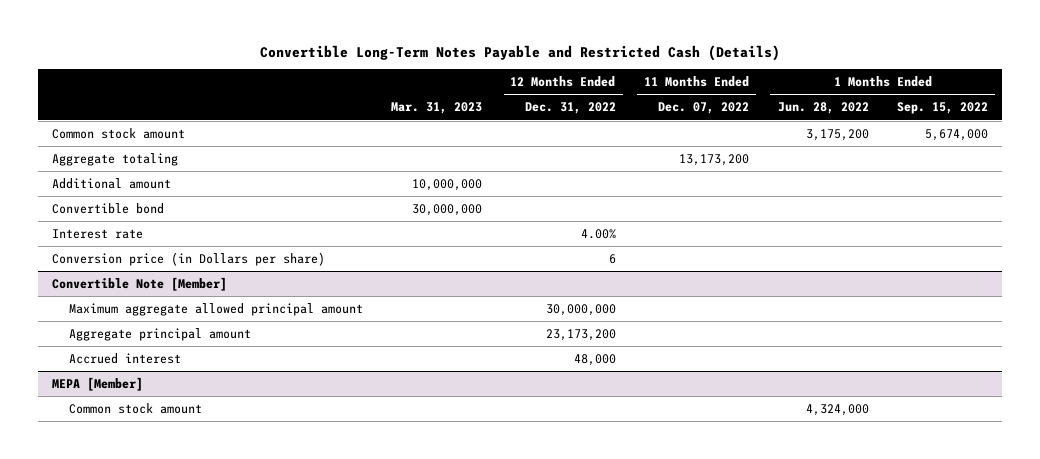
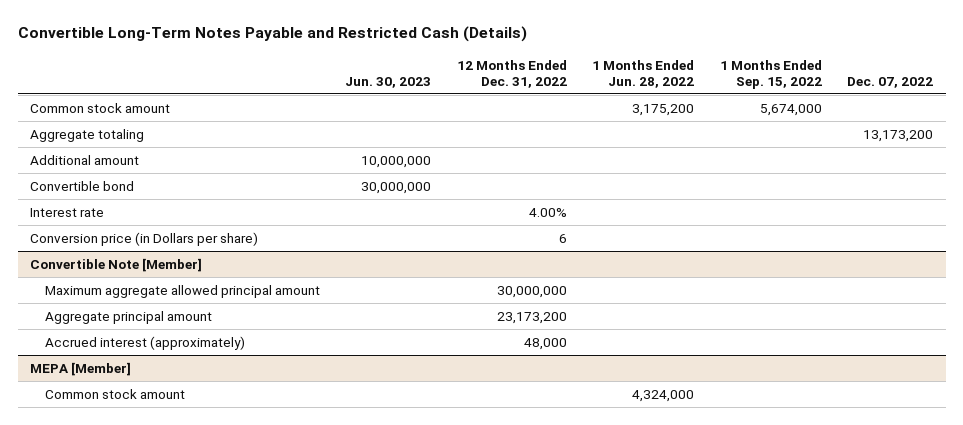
- | Mar. 31, 2023 | 12 Months Ended Dec. 31, 2022 | 11 Months Ended Dec. 07, 2022 | 1 Months Ended Jun. 28, 2022 | 1 Months Ended Sep. 15, 2022
+ | Jun. 30, 2023 | 12 Months Ended Dec. 31, 2022 | 1 Months Ended Jun. 28, 2022 | 1 Months Ended Sep. 15, 2022 | Dec. 07, 2022
@ Convertible Note [Member]
- Accrued interest | | 48,000 | | |
+ Accrued interest (approximately) | | 48,000 | | |

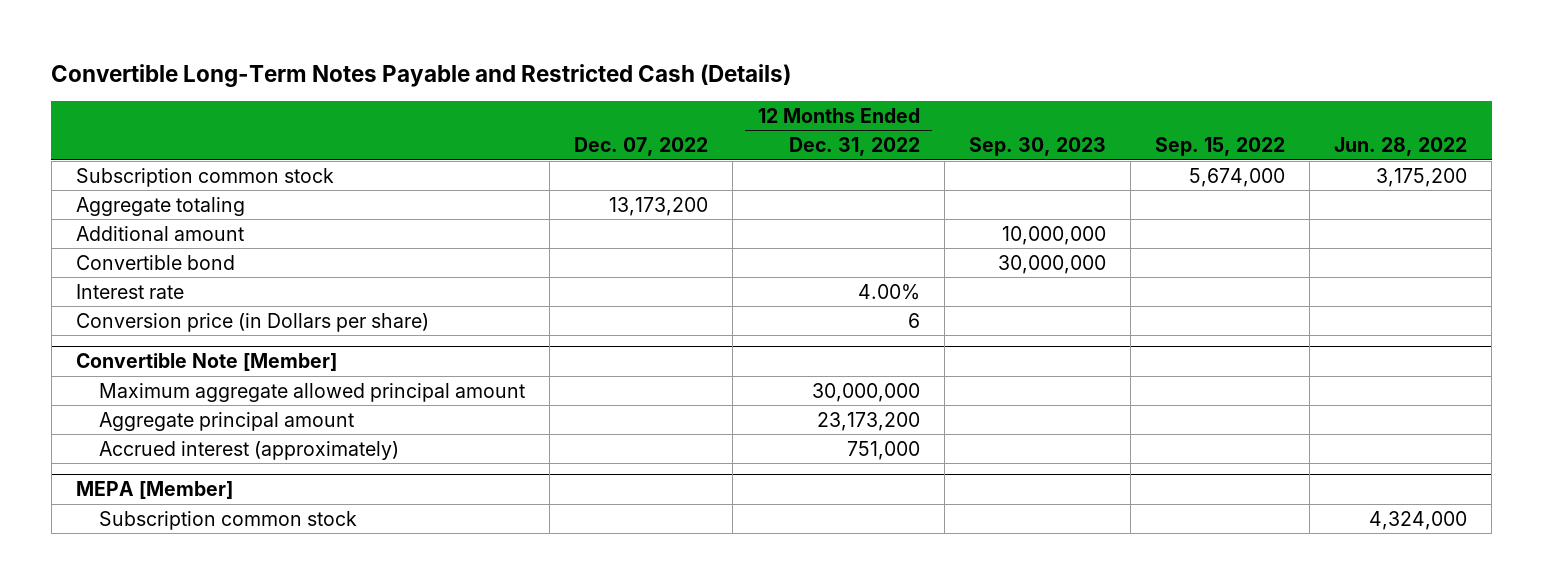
- | Jun. 30, 2023 | 12 Months Ended Dec. 31, 2022 | 1 Months Ended Jun. 28, 2022 | 1 Months Ended Sep. 15, 2022 | Dec. 07, 2022
+ | Dec. 07, 2022 | 12 Months Ended Dec. 31, 2022 | Sep. 30, 2023 | Sep. 15, 2022 | Jun. 28, 2022
- Common stock amount | | | 3,175,200 | 5,674,000 |
+ Subscription common stock | | | | 5,674,000 | 3,175,200
@ Convertible Note [Member]
- Accrued interest (approximately) | | 48,000 | | |
+ Accrued interest (approximately) | | 751,000 | | |
@ MEPA [Member]
- Common stock amount | | | 4,324,000 | |
+ Subscription common stock | | | | | 4,324,000

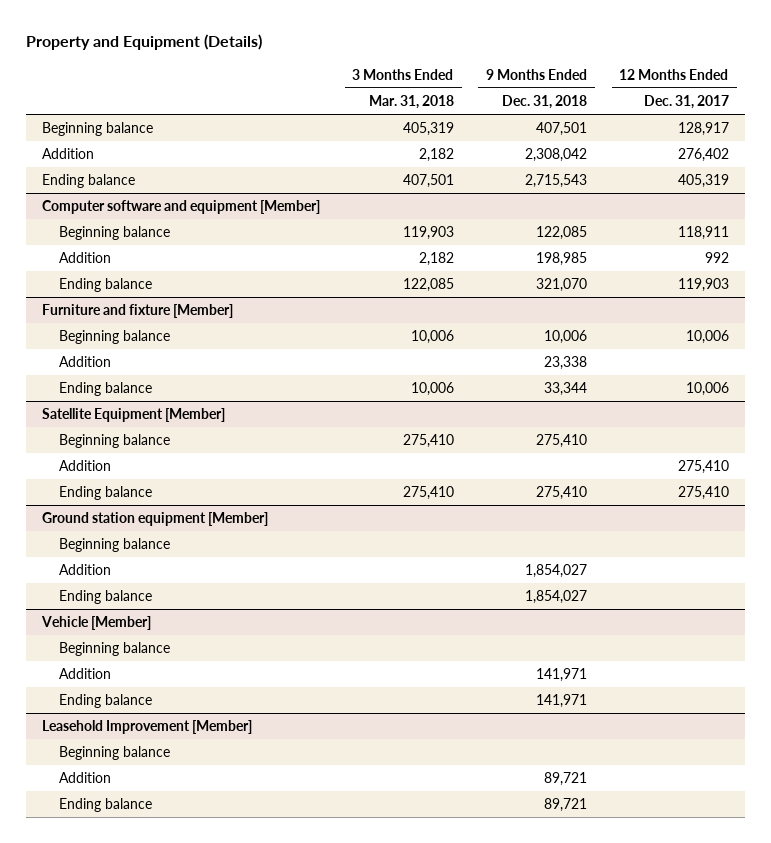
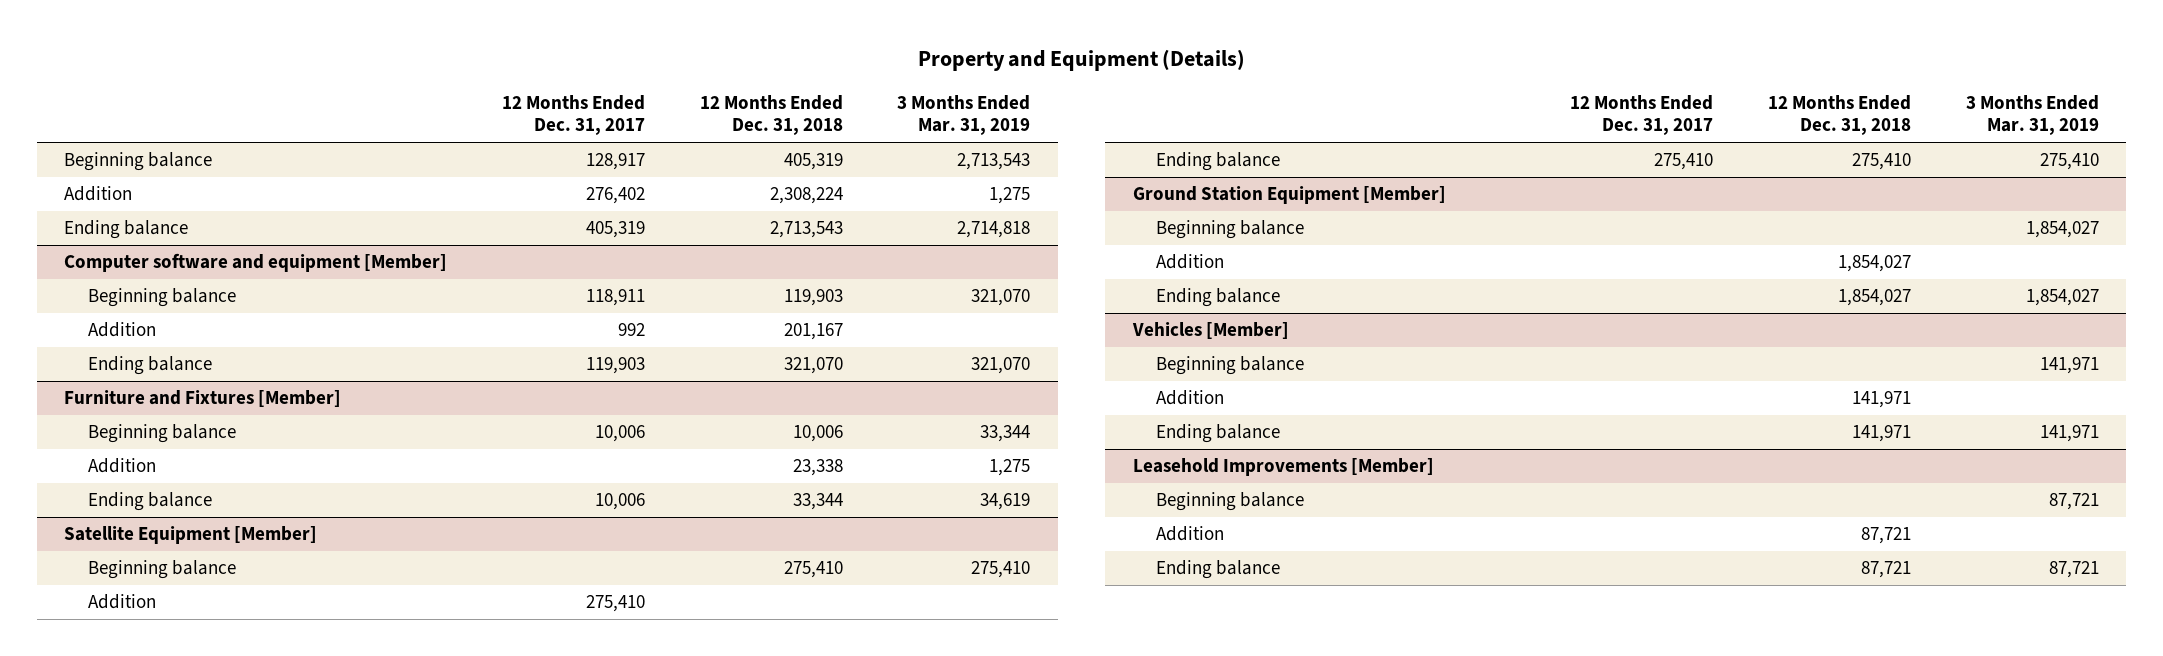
- | 3 Months Ended Mar. 31, 2018 | 9 Months Ended Dec. 31, 2018 | 12 Months Ended Dec. 31, 2017
+ | 12 Months Ended Dec. 31, 2017 | 12 Months Ended Dec. 31, 2018 | 3 Months Ended Mar. 31, 2019
- Furniture and fixture [Member]
+ Furniture and Fixtures [Member]
- Ground station equipment [Member]
+ Ground Station Equipment [Member]
- Vehicle [Member]
+ Vehicles [Member]
- Leasehold Improvement [Member]
+ Leasehold Improvements [Member]

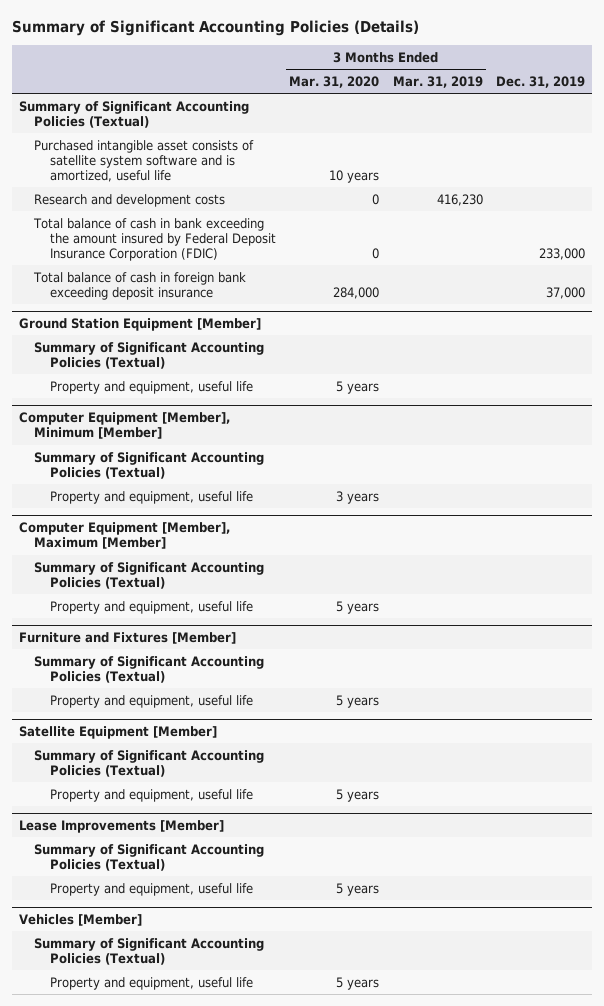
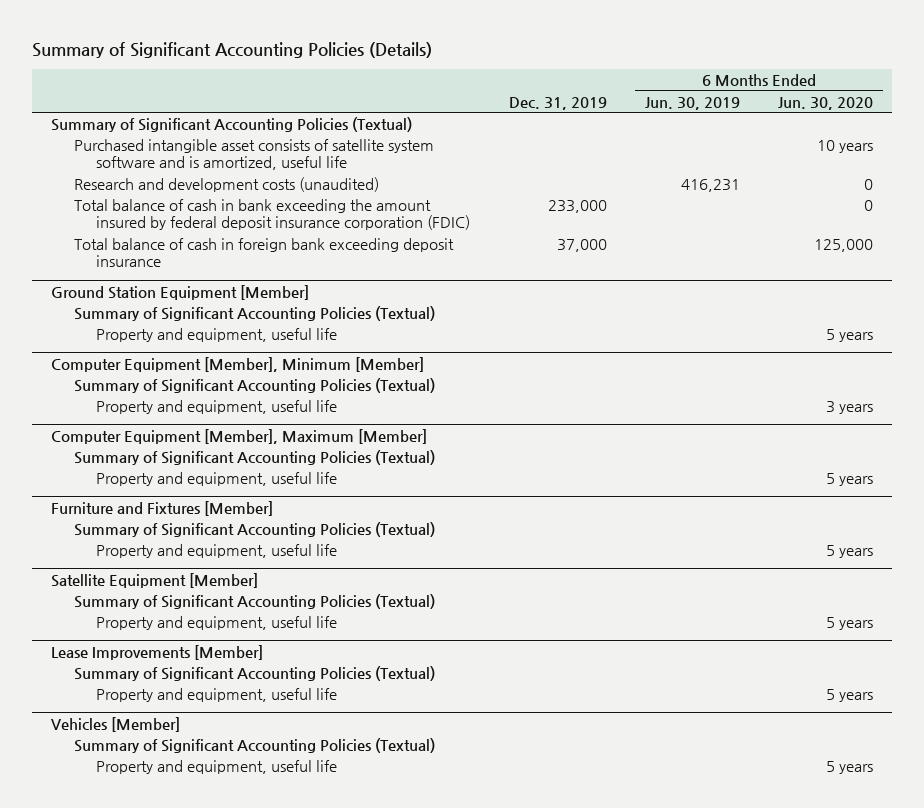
- | 3 Months Ended Mar. 31, 2020 | 3 Months Ended Mar. 31, 2019 | Dec. 31, 2019
+ | Dec. 31, 2019 | 6 Months Ended Jun. 30, 2019 | 6 Months Ended Jun. 30, 2020
- Research and development costs | 0 | 416,230 |
- Total balance of cash in bank exceeding the amount insured by Federal Deposit Insurance Corporation (FDIC) | 0 | | 233,000
+ Research and development costs (unaudited) | | 416,231 | 0
+ Total balance of cash in bank exceeding the amount insured by federal deposit insurance corporation (FDIC) | 233,000 | | 0

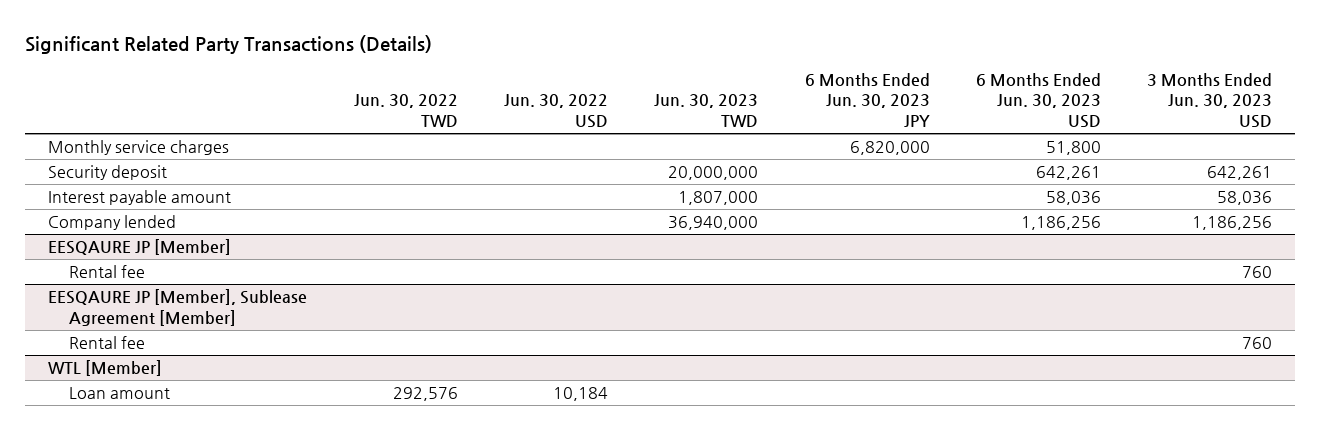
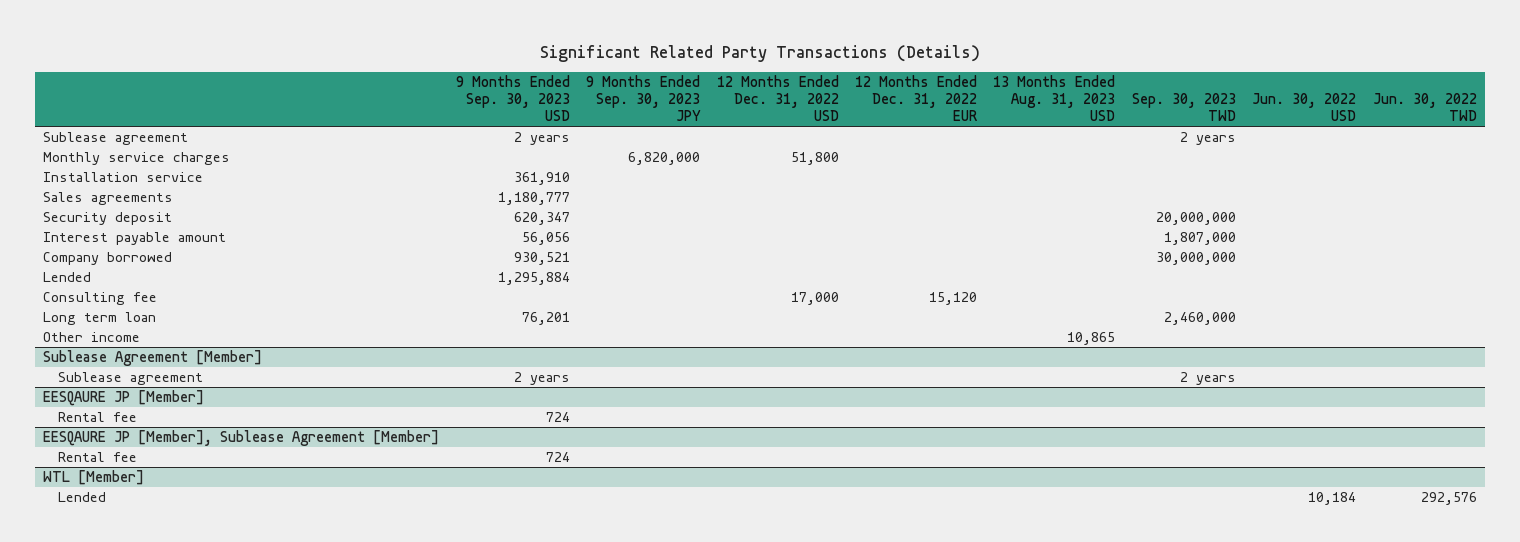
- | Jun. 30, 2022 TWD | Jun. 30, 2022 USD | Jun. 30, 2023 TWD | 6 Months Ended Jun. 30, 2023 JPY | 6 Months Ended Jun. 30, 2023 USD | 3 Months Ended Jun. 30, 2023 USD
+ | 9 Months Ended Sep. 30, 2023 USD | 9 Months Ended Sep. 30, 2023 JPY | 12 Months Ended Dec. 31, 2022 USD | 12 Months Ended Dec. 31, 2022 EUR | 13 Months Ended Aug. 31, 2023 USD | Sep. 30, 2023 TWD | Jun. 30, 2022 USD | Jun. 30, 2022 TWD
+ Sublease agreement | 2 years | | | | | 2 years | |
+ Installation service | 361,910 | | | | | | |
+ Sales agreements | 1,180,777 | | | | | | |
- Company lended | | | 36,940,000 | | 1,186,256 | 1,186,256
+ Company borrowed | 930,521 | | | | | 30,000,000 | |
+ Lended | 1,295,884 | | | | | | |
+ Consulting fee | | | 17,000 | 15,120 | | | |
+ Long term loan | 76,201 | | | | | 2,460,000 | |
+ Other income | | | | | 10,865 | | |
+ Sublease Agreement [Member]
+ Sublease agreement | 2 years | | | | | 2 years | |
@ WTL [Member]
- Loan amount | 292,576 | 10,184 | | | |
+ Lended | | | | | | | 10,184 | 292,576

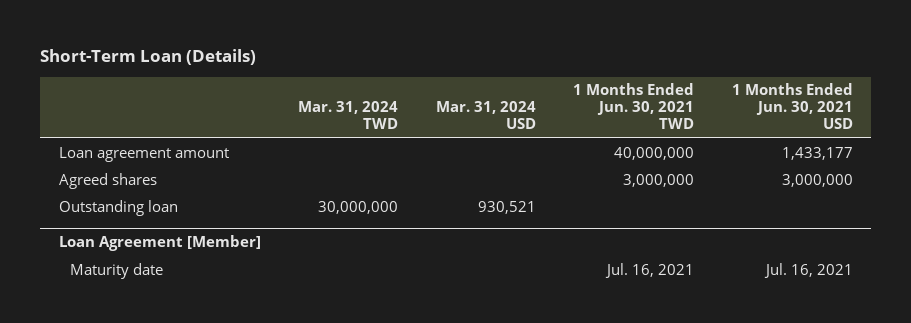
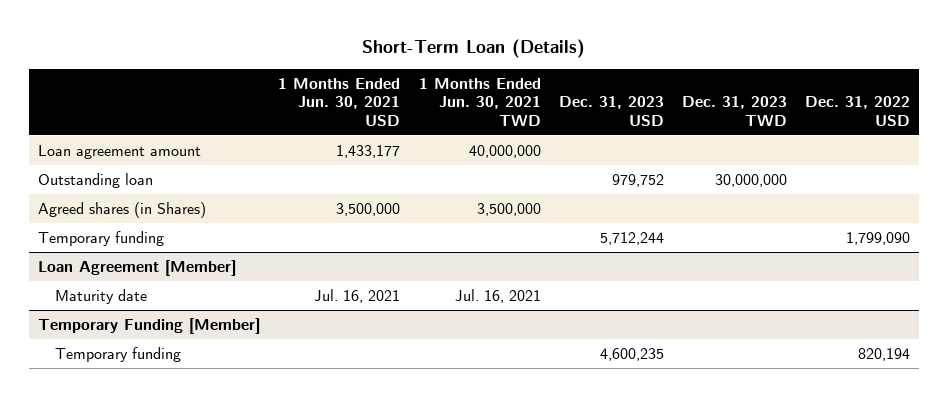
- | Mar. 31, 2024 TWD | Mar. 31, 2024 USD | 1 Months Ended Jun. 30, 2021 TWD | 1 Months Ended Jun. 30, 2021 USD
+ | 1 Months Ended Jun. 30, 2021 USD | 1 Months Ended Jun. 30, 2021 TWD | Dec. 31, 2023 USD | Dec. 31, 2023 TWD | Dec. 31, 2022 USD
- Agreed shares | | | 3,000,000 | 3,000,000
+ Agreed shares (in Shares) | 3,500,000 | 3,500,000 | | |
+ Temporary funding | | | 5,712,244 | | 1,799,090
+ Temporary Funding [Member]
+ Temporary funding | | | 4,600,235 | | 820,194

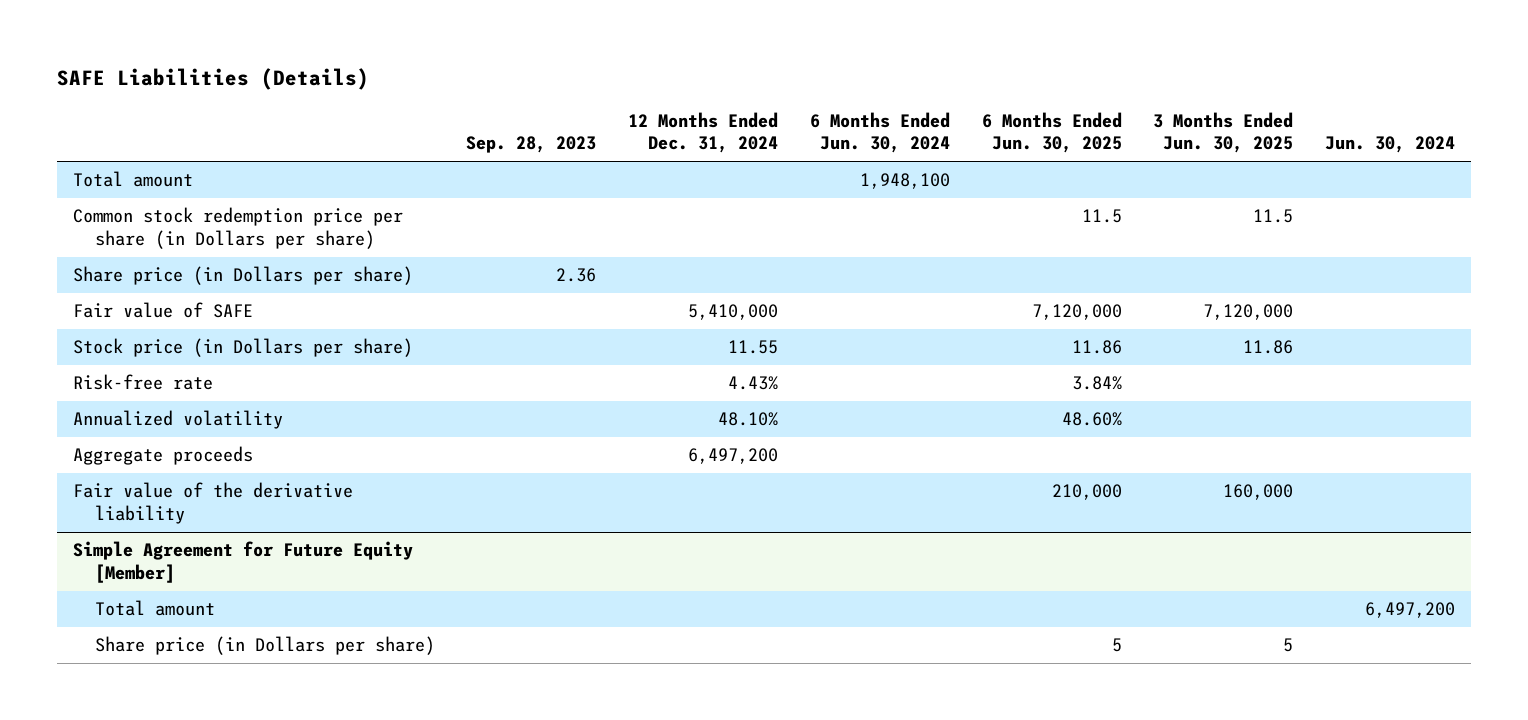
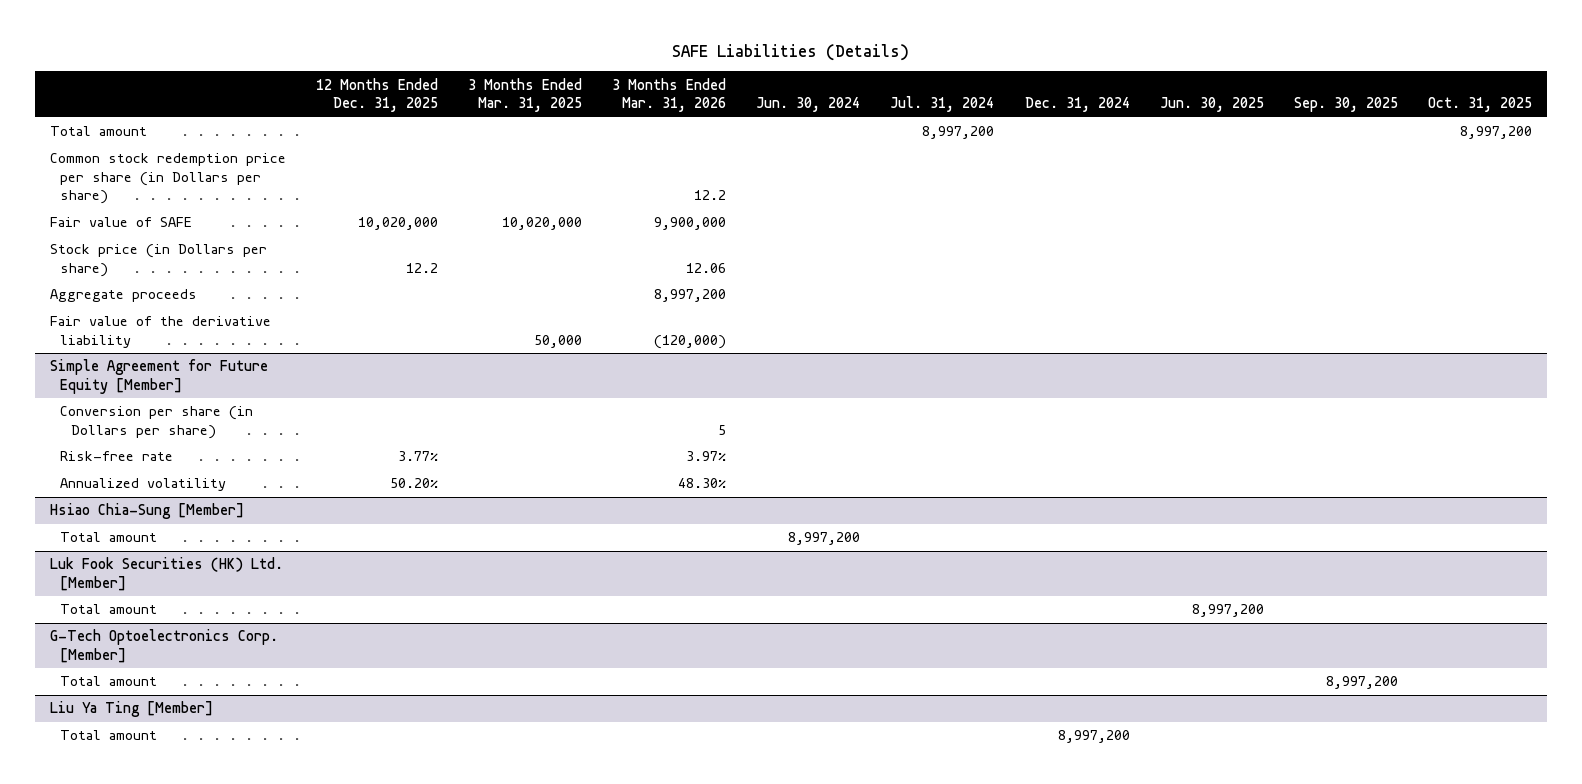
- | Sep. 28, 2023 | 12 Months Ended Dec. 31, 2024 | 6 Months Ended Jun. 30, 2024 | 6 Months Ended Jun. 30, 2025 | 3 Months Ended Jun. 30, 2025 | Jun. 30, 2024
+ | 12 Months Ended Dec. 31, 2025 | 3 Months Ended Mar. 31, 2025 | 3 Months Ended Mar. 31, 2026 | Jun. 30, 2024 | Jul. 31, 2024 | Dec. 31, 2024 | Jun. 30, 2025 | Sep. 30, 2025 | Oct. 31, 2025
- Share price (in Dollars per share) | 2.36 | | | | |
- Risk-free rate | | 4.43% | | 3.84% | |
- Annualized volatility | | 48.10% | | 48.60% | |
@ Simple Agreement for Future Equity [Member]
- Total amount | | | | | | 6,497,200
- Share price (in Dollars per share) | | | | 5 | 5 |
+ Conversion per share (in Dollars per share) | | | 5 | | | | | |
+ Risk-free rate | 3.77% | | 3.97% | | | | | |
+ Annualized volatility | 50.20% | | 48.30% | | | | | |
+ Hsiao Chia-Sung [Member]
+ Total amount | | | | 8,997,200 | | | | |
+ Luk Fook Securities (HK) Ltd. [Member]
+ Total amount | | | | | | | 8,997,200 | |
+ G-Tech Optoelectronics Corp. [Member]
+ Total amount | | | | | | | | 8,997,200 |
+ Liu Ya Ting [Member]
+ Total amount | | | | | | 8,997,200 | | |

